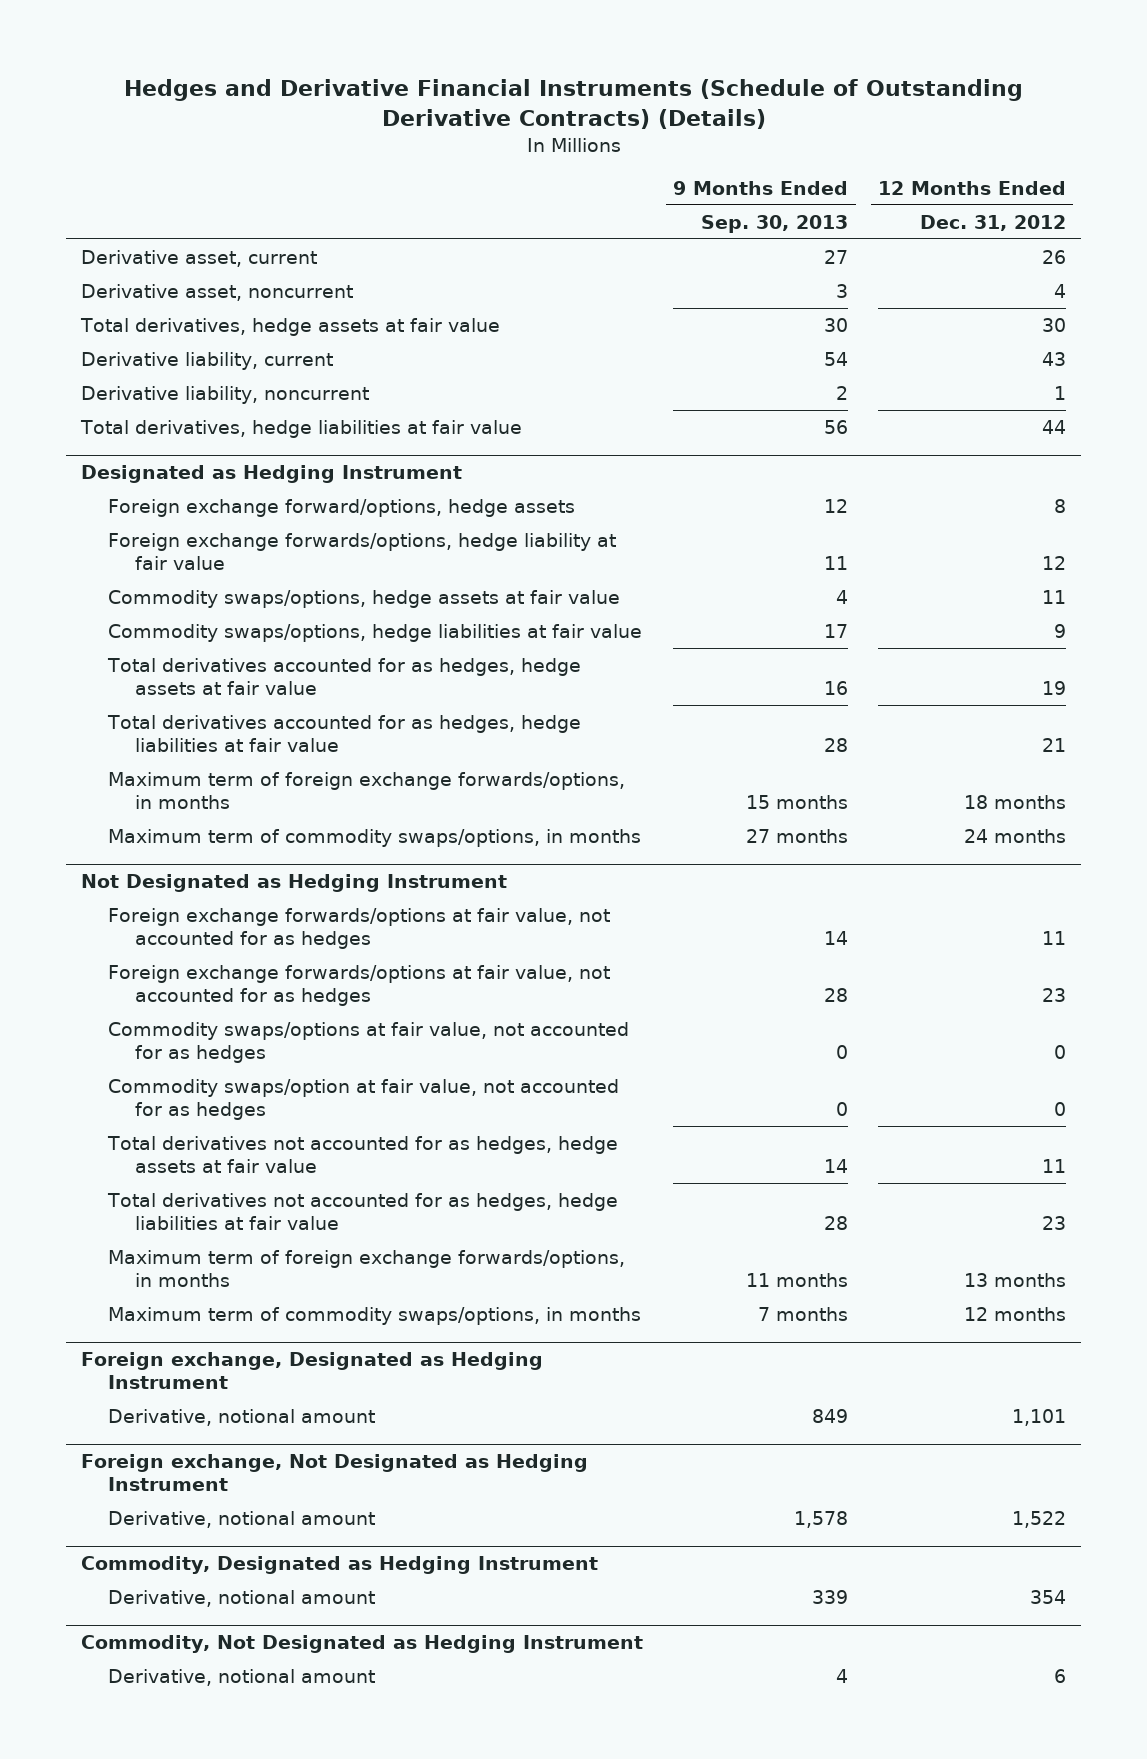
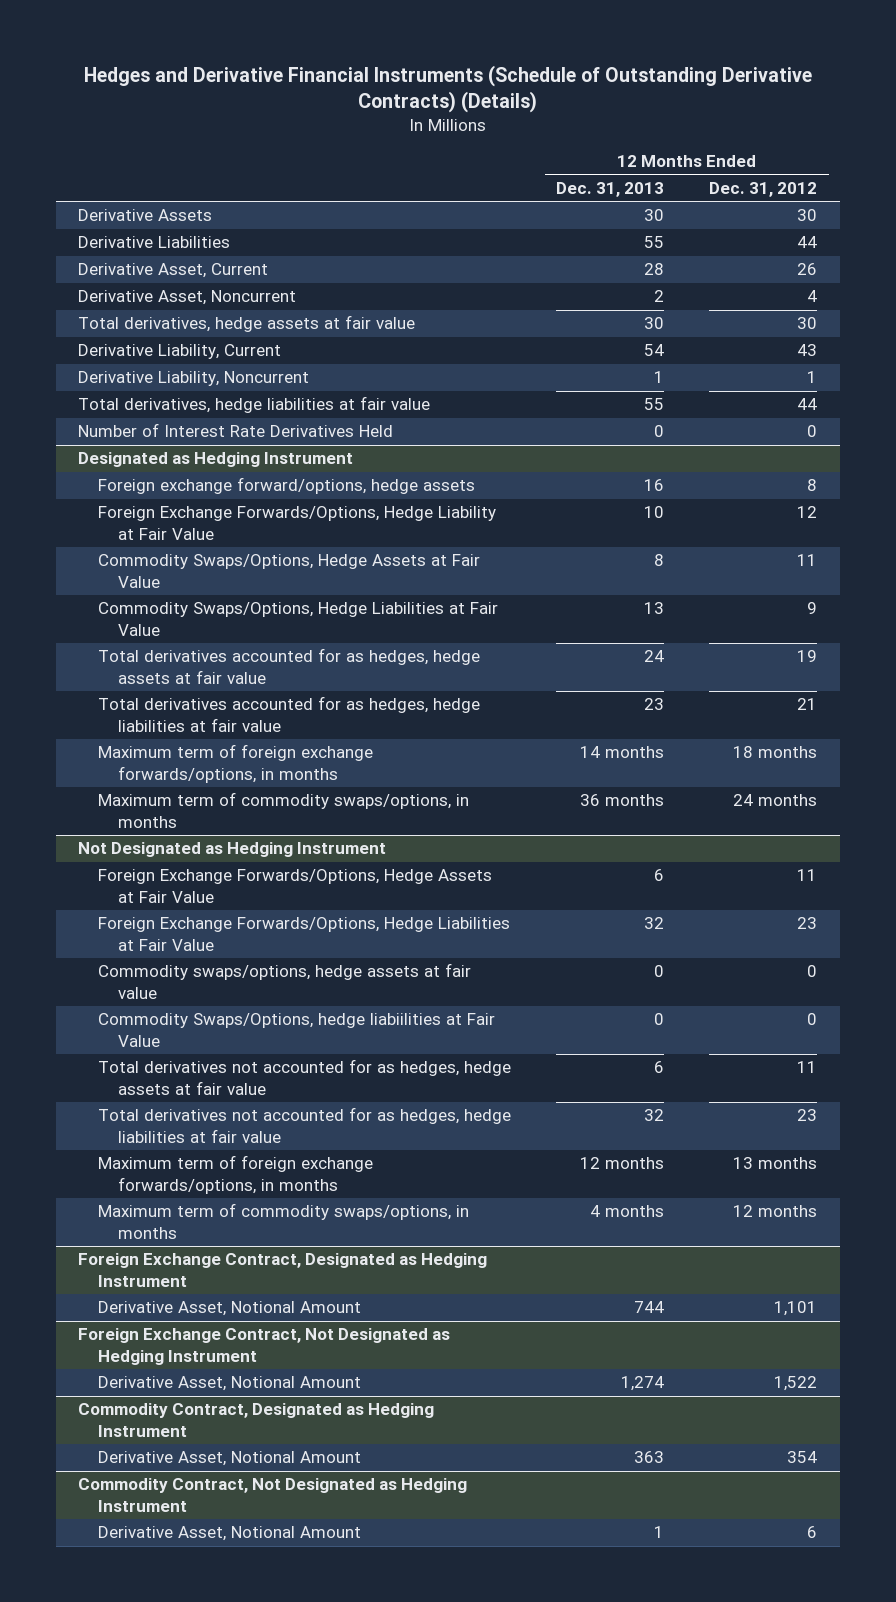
- | 9 Months Ended Sep. 30, 2013 | 12 Months Ended Dec. 31, 2012
+ | 12 Months Ended Dec. 31, 2013 | 12 Months Ended Dec. 31, 2012
- Derivative asset, current | 27 | 26
- Derivative asset, noncurrent | 3 | 4
+ Derivative Assets | 30 | 30
+ Derivative Liabilities | 55 | 44
+ Derivative Asset, Current | 28 | 26
+ Derivative Asset, Noncurrent | 2 | 4
- Derivative liability, current | 54 | 43
- Derivative liability, noncurrent | 2 | 1
+ Derivative Liability, Current | 54 | 43
+ Derivative Liability, Noncurrent | 1 | 1
+ Number of Interest Rate Derivatives Held | 0 | 0
@ Designated as Hedging Instrument
- Foreign exchange forwards/options, hedge liability at fair value | 11 | 12
- Commodity swaps/options, hedge assets at fair value | 4 | 11
- Commodity swaps/options, hedge liabilities at fair value | 17 | 9
+ Foreign Exchange Forwards/Options, Hedge Liability at Fair Value | 10 | 12
+ Commodity Swaps/Options, Hedge Assets at Fair Value | 8 | 11
+ Commodity Swaps/Options, Hedge Liabilities at Fair Value | 13 | 9
@ Not Designated as Hedging Instrument
- Foreign exchange forwards/options at fair value, not accounted for as hedges | 14 | 11
- Foreign exchange forwards/options at fair value, not accounted for as hedges | 28 | 23
- Commodity swaps/options at fair value, not accounted for as hedges | 0 | 0
- Commodity swaps/option at fair value, not accounted for as hedges | 0 | 0
+ Foreign Exchange Forwards/Options, Hedge Assets at Fair Value | 6 | 11
+ Foreign Exchange Forwards/Options, Hedge Liabilities at Fair Value | 32 | 23
+ Commodity swaps/options, hedge assets at fair value | 0 | 0
+ Commodity Swaps/Options, hedge liabiilities at Fair Value | 0 | 0
- Foreign exchange, Designated as Hedging Instrument
- Derivative, notional amount | 849 | 1,101
- Foreign exchange, Not Designated as Hedging Instrument
- Derivative, notional amount | 1,578 | 1,522
- Commodity, Designated as Hedging Instrument
- Derivative, notional amount | 339 | 354
- Commodity, Not Designated as Hedging Instrument
- Derivative, notional amount | 4 | 6
+ Foreign Exchange Contract, Designated as Hedging Instrument
+ Derivative Asset, Notional Amount | 744 | 1,101
+ Foreign Exchange Contract, Not Designated as Hedging Instrument
+ Derivative Asset, Notional Amount | 1,274 | 1,522
+ Commodity Contract, Designated as Hedging Instrument
+ Derivative Asset, Notional Amount | 363 | 354
+ Commodity Contract, Not Designated as Hedging Instrument
+ Derivative Asset, Notional Amount | 1 | 6

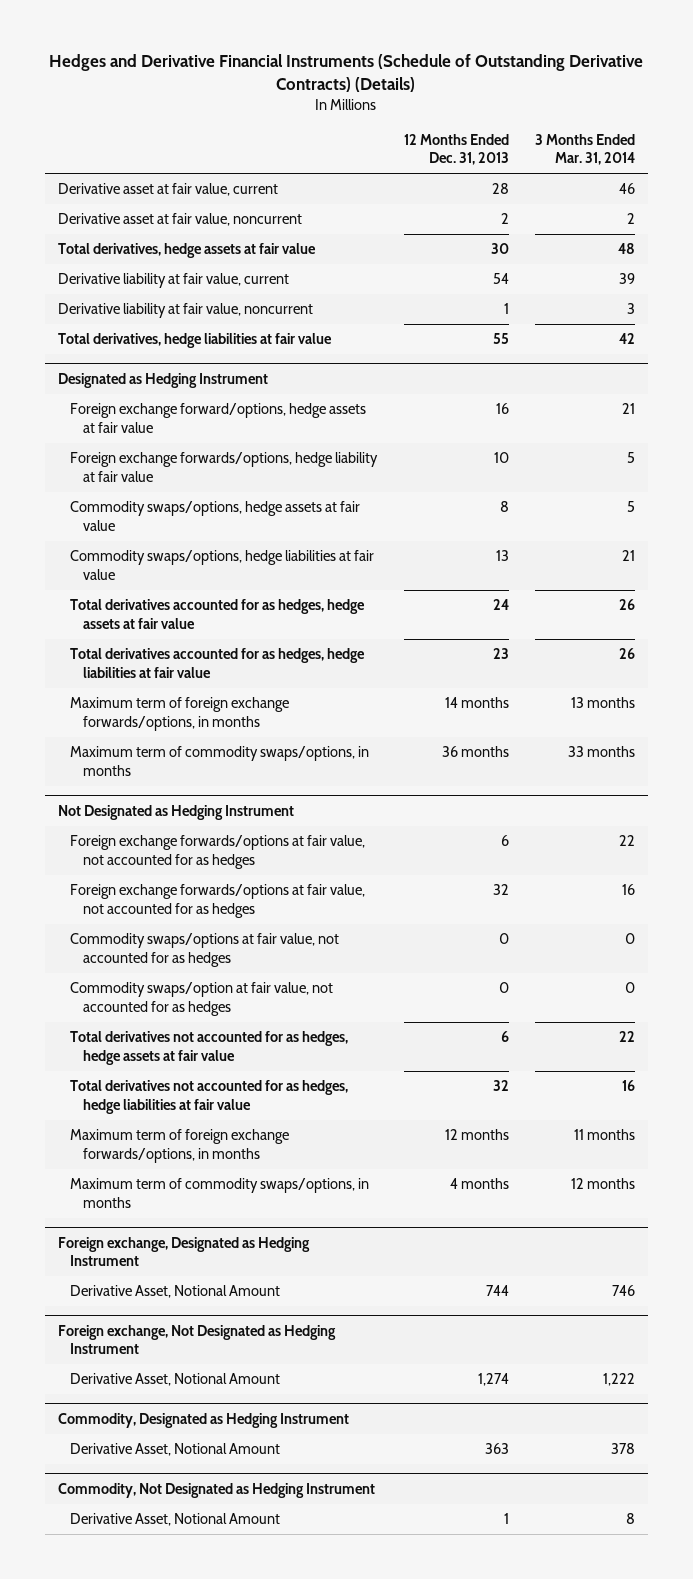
- | 12 Months Ended Dec. 31, 2013 | 12 Months Ended Dec. 31, 2012
+ | 12 Months Ended Dec. 31, 2013 | 3 Months Ended Mar. 31, 2014
- Derivative Assets | 30 | 30
- Derivative Liabilities | 55 | 44
- Derivative Asset, Current | 28 | 26
- Derivative Asset, Noncurrent | 2 | 4
+ Derivative asset at fair value, current | 28 | 46
+ Derivative asset at fair value, noncurrent | 2 | 2
- Derivative Liability, Current | 54 | 43
- Derivative Liability, Noncurrent | 1 | 1
+ Derivative liability at fair value, current | 54 | 39
+ Derivative liability at fair value, noncurrent | 1 | 3
- Number of Interest Rate Derivatives Held | 0 | 0
@ Designated as Hedging Instrument
- Foreign exchange forward/options, hedge assets | 16 | 8
- Foreign Exchange Forwards/Options, Hedge Liability at Fair Value | 10 | 12
- Commodity Swaps/Options, Hedge Assets at Fair Value | 8 | 11
- Commodity Swaps/Options, Hedge Liabilities at Fair Value | 13 | 9
+ Foreign exchange forward/options, hedge assets at fair value | 16 | 21
+ Foreign exchange forwards/options, hedge liability at fair value | 10 | 5
+ Commodity swaps/options, hedge assets at fair value | 8 | 5
+ Commodity swaps/options, hedge liabilities at fair value | 13 | 21
@ Not Designated as Hedging Instrument
- Foreign Exchange Forwards/Options, Hedge Assets at Fair Value | 6 | 11
- Foreign Exchange Forwards/Options, Hedge Liabilities at Fair Value | 32 | 23
- Commodity swaps/options, hedge assets at fair value | 0 | 0
- Commodity Swaps/Options, hedge liabiilities at Fair Value | 0 | 0
+ Foreign exchange forwards/options at fair value, not accounted for as hedges | 6 | 22
+ Foreign exchange forwards/options at fair value, not accounted for as hedges | 32 | 16
+ Commodity swaps/options at fair value, not accounted for as hedges | 0 | 0
+ Commodity swaps/option at fair value, not accounted for as hedges | 0 | 0
- Foreign Exchange Contract, Designated as Hedging Instrument
+ Foreign exchange, Designated as Hedging Instrument
- Foreign Exchange Contract, Not Designated as Hedging Instrument
+ Foreign exchange, Not Designated as Hedging Instrument
- Commodity Contract, Designated as Hedging Instrument
+ Commodity, Designated as Hedging Instrument
- Commodity Contract, Not Designated as Hedging Instrument
+ Commodity, Not Designated as Hedging Instrument

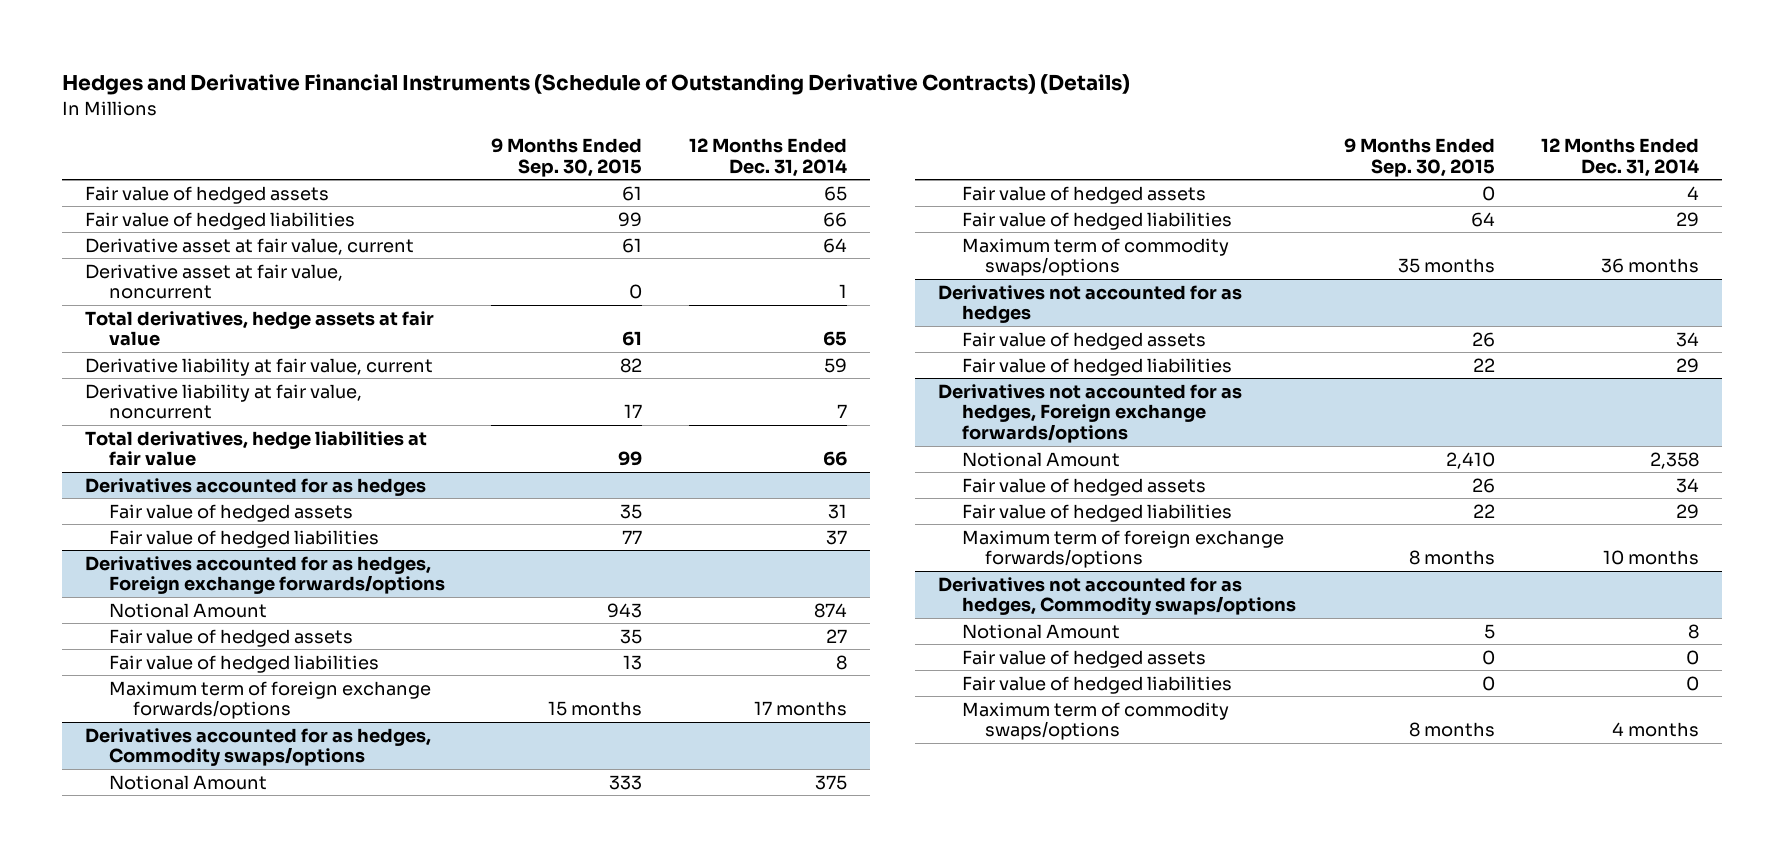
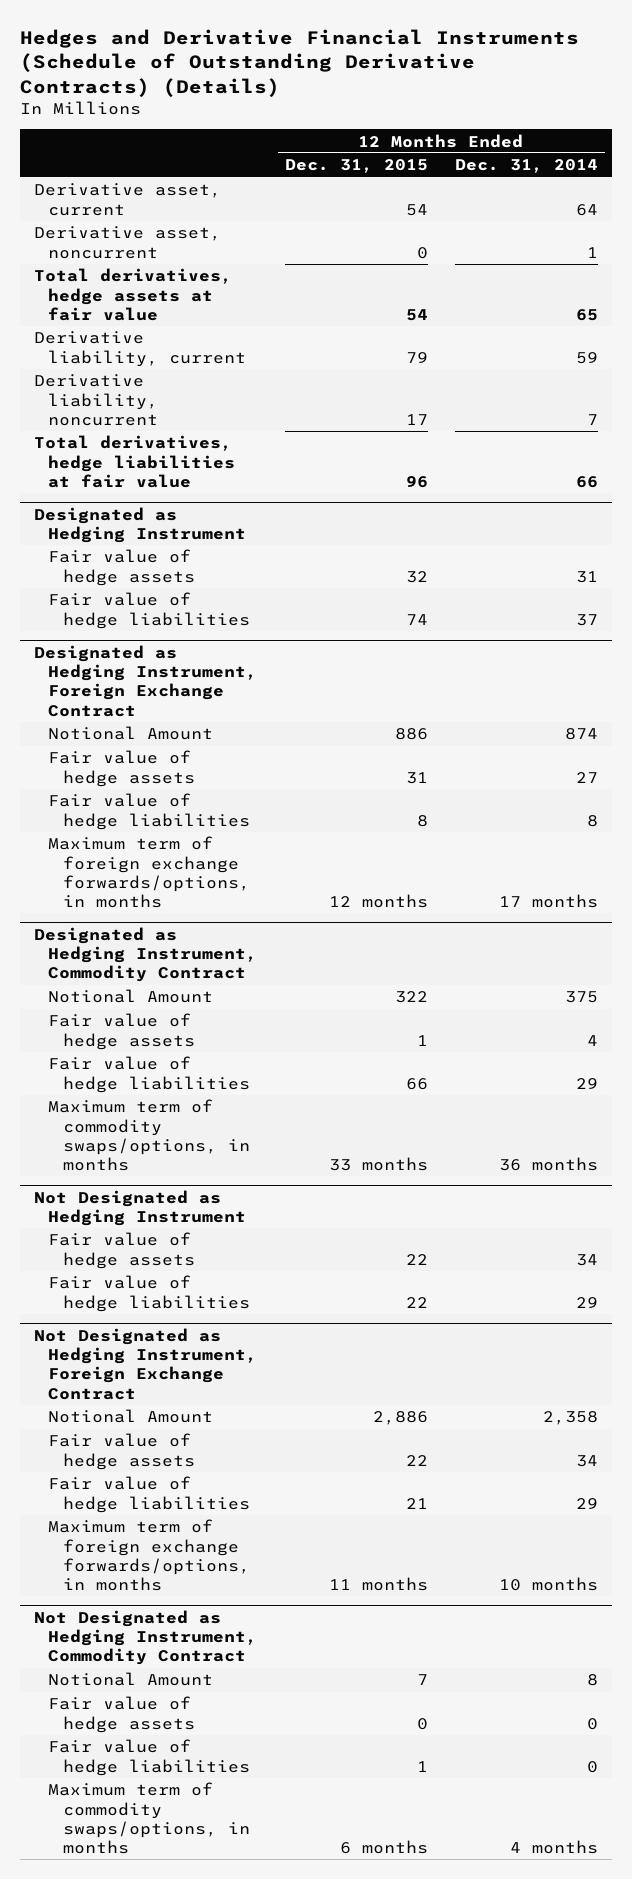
- | 9 Months Ended Sep. 30, 2015 | 12 Months Ended Dec. 31, 2014
+ | 12 Months Ended Dec. 31, 2015 | 12 Months Ended Dec. 31, 2014
- Fair value of hedged assets | 61 | 65
- Fair value of hedged liabilities | 99 | 66
- Derivative asset at fair value, current | 61 | 64
- Derivative asset at fair value, noncurrent | 0 | 1
+ Derivative asset, current | 54 | 64
+ Derivative asset, noncurrent | 0 | 1
- Derivative liability at fair value, current | 82 | 59
- Derivative liability at fair value, noncurrent | 17 | 7
+ Derivative liability, current | 79 | 59
+ Derivative liability, noncurrent | 17 | 7
- Derivatives accounted for as hedges
- Fair value of hedged assets | 35 | 31
- Fair value of hedged liabilities | 77 | 37
- Derivatives accounted for as hedges, Foreign exchange forwards/options
+ Designated as Hedging Instrument
+ Fair value of hedge assets | 32 | 31
+ Fair value of hedge liabilities | 74 | 37
+ Designated as Hedging Instrument, Foreign Exchange Contract
- Fair value of hedged assets | 35 | 27
- Fair value of hedged liabilities | 13 | 8
- Maximum term of foreign exchange forwards/options | 15 months | 17 months
- Derivatives accounted for as hedges, Commodity swaps/options
+ Fair value of hedge assets | 31 | 27
+ Fair value of hedge liabilities | 8 | 8
+ Maximum term of foreign exchange forwards/options, in months | 12 months | 17 months
+ Designated as Hedging Instrument, Commodity Contract
- Fair value of hedged assets | 0 | 4
- Fair value of hedged liabilities | 64 | 29
- Maximum term of commodity swaps/options | 35 months | 36 months
- Derivatives not accounted for as hedges
- Fair value of hedged assets | 26 | 34
- Fair value of hedged liabilities | 22 | 29
- Derivatives not accounted for as hedges, Foreign exchange forwards/options
+ Fair value of hedge assets | 1 | 4
+ Fair value of hedge liabilities | 66 | 29
+ Maximum term of commodity swaps/options, in months | 33 months | 36 months
+ Not Designated as Hedging Instrument
+ Fair value of hedge assets | 22 | 34
+ Fair value of hedge liabilities | 22 | 29
+ Not Designated as Hedging Instrument, Foreign Exchange Contract
- Fair value of hedged assets | 26 | 34
- Fair value of hedged liabilities | 22 | 29
- Maximum term of foreign exchange forwards/options | 8 months | 10 months
- Derivatives not accounted for as hedges, Commodity swaps/options
+ Fair value of hedge assets | 22 | 34
+ Fair value of hedge liabilities | 21 | 29
+ Maximum term of foreign exchange forwards/options, in months | 11 months | 10 months
+ Not Designated as Hedging Instrument, Commodity Contract
- Fair value of hedged assets | 0 | 0
- Fair value of hedged liabilities | 0 | 0
- Maximum term of commodity swaps/options | 8 months | 4 months
+ Fair value of hedge assets | 0 | 0
+ Fair value of hedge liabilities | 1 | 0
+ Maximum term of commodity swaps/options, in months | 6 months | 4 months

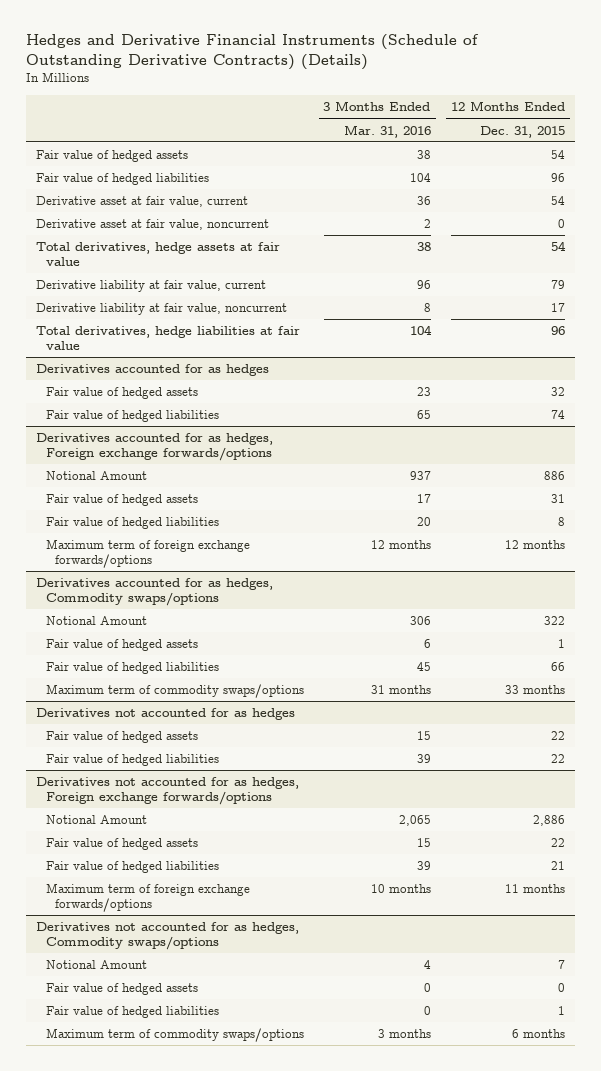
- | 12 Months Ended Dec. 31, 2015 | 12 Months Ended Dec. 31, 2014
+ | 3 Months Ended Mar. 31, 2016 | 12 Months Ended Dec. 31, 2015
- Derivative asset, current | 54 | 64
- Derivative asset, noncurrent | 0 | 1
+ Fair value of hedged assets | 38 | 54
+ Fair value of hedged liabilities | 104 | 96
+ Derivative asset at fair value, current | 36 | 54
+ Derivative asset at fair value, noncurrent | 2 | 0
- Derivative liability, current | 79 | 59
- Derivative liability, noncurrent | 17 | 7
+ Derivative liability at fair value, current | 96 | 79
+ Derivative liability at fair value, noncurrent | 8 | 17
- Designated as Hedging Instrument
- Fair value of hedge assets | 32 | 31
- Fair value of hedge liabilities | 74 | 37
- Designated as Hedging Instrument, Foreign Exchange Contract
+ Derivatives accounted for as hedges
+ Fair value of hedged assets | 23 | 32
+ Fair value of hedged liabilities | 65 | 74
+ Derivatives accounted for as hedges, Foreign exchange forwards/options
- Fair value of hedge assets | 31 | 27
- Fair value of hedge liabilities | 8 | 8
- Maximum term of foreign exchange forwards/options, in months | 12 months | 17 months
- Designated as Hedging Instrument, Commodity Contract
+ Fair value of hedged assets | 17 | 31
+ Fair value of hedged liabilities | 20 | 8
+ Maximum term of foreign exchange forwards/options | 12 months | 12 months
+ Derivatives accounted for as hedges, Commodity swaps/options
- Fair value of hedge assets | 1 | 4
- Fair value of hedge liabilities | 66 | 29
- Maximum term of commodity swaps/options, in months | 33 months | 36 months
- Not Designated as Hedging Instrument
- Fair value of hedge assets | 22 | 34
- Fair value of hedge liabilities | 22 | 29
- Not Designated as Hedging Instrument, Foreign Exchange Contract
+ Fair value of hedged assets | 6 | 1
+ Fair value of hedged liabilities | 45 | 66
+ Maximum term of commodity swaps/options | 31 months | 33 months
+ Derivatives not accounted for as hedges
+ Fair value of hedged assets | 15 | 22
+ Fair value of hedged liabilities | 39 | 22
+ Derivatives not accounted for as hedges, Foreign exchange forwards/options
- Fair value of hedge assets | 22 | 34
- Fair value of hedge liabilities | 21 | 29
- Maximum term of foreign exchange forwards/options, in months | 11 months | 10 months
- Not Designated as Hedging Instrument, Commodity Contract
+ Fair value of hedged assets | 15 | 22
+ Fair value of hedged liabilities | 39 | 21
+ Maximum term of foreign exchange forwards/options | 10 months | 11 months
+ Derivatives not accounted for as hedges, Commodity swaps/options
- Fair value of hedge assets | 0 | 0
- Fair value of hedge liabilities | 1 | 0
- Maximum term of commodity swaps/options, in months | 6 months | 4 months
+ Fair value of hedged assets | 0 | 0
+ Fair value of hedged liabilities | 0 | 1
+ Maximum term of commodity swaps/options | 3 months | 6 months

